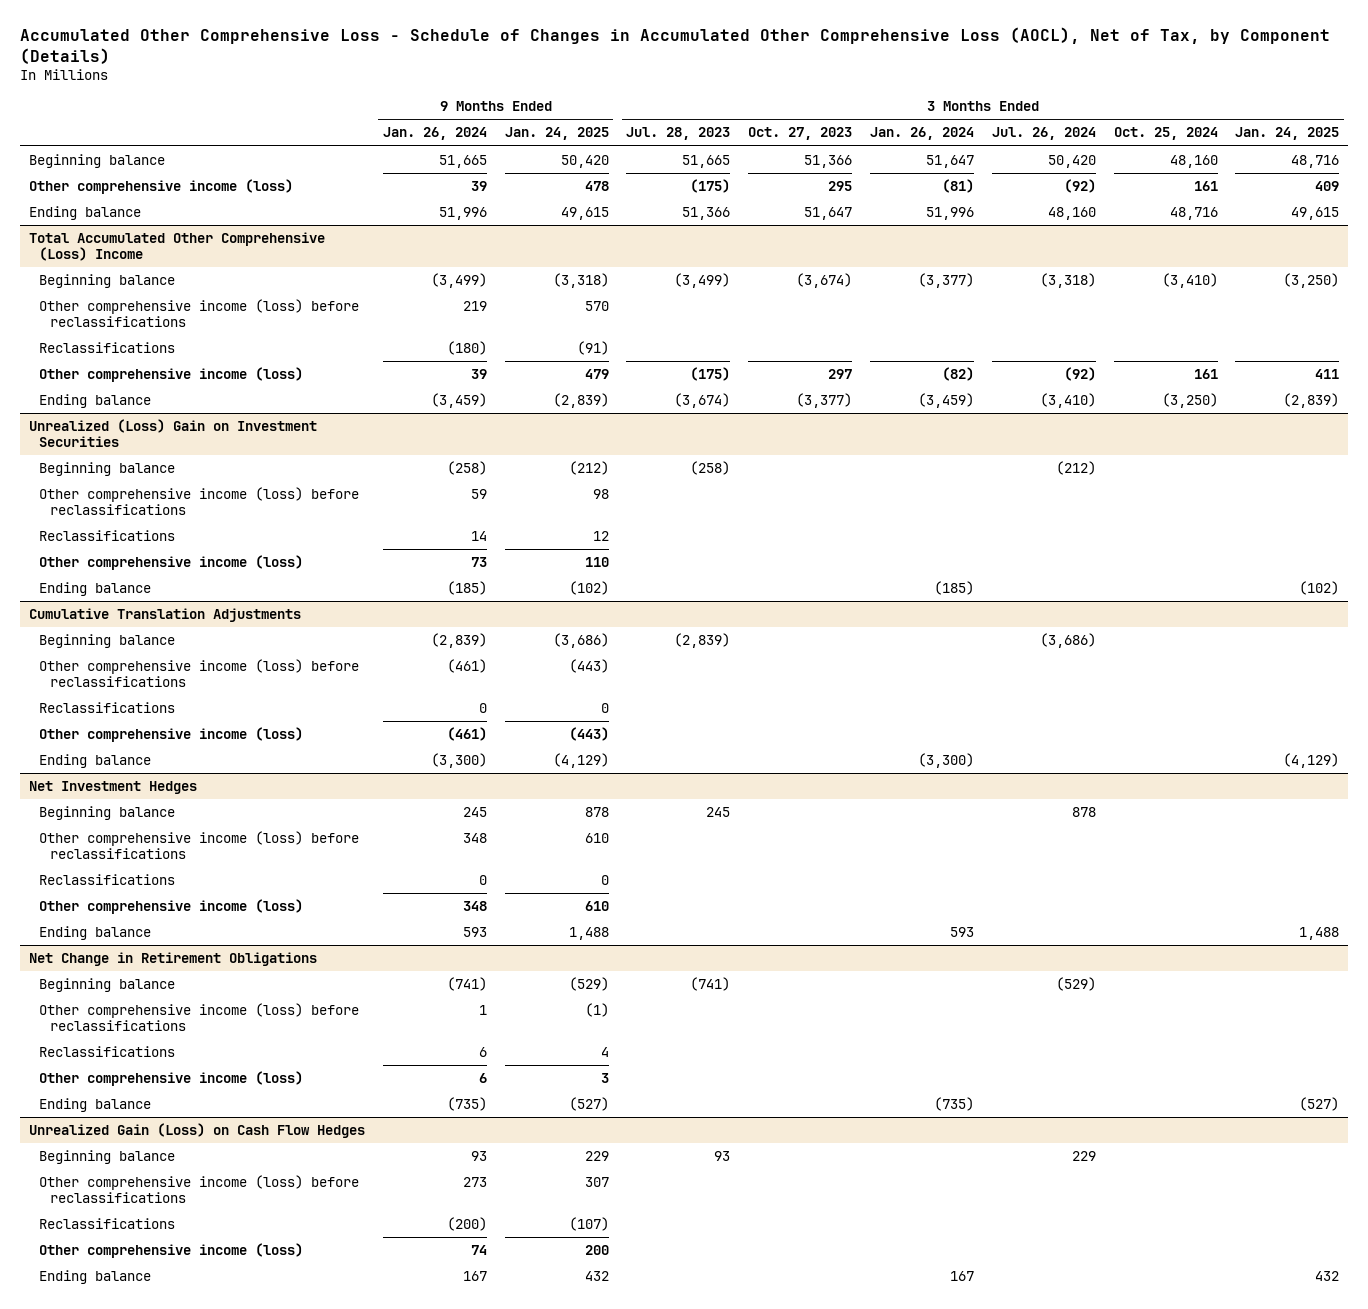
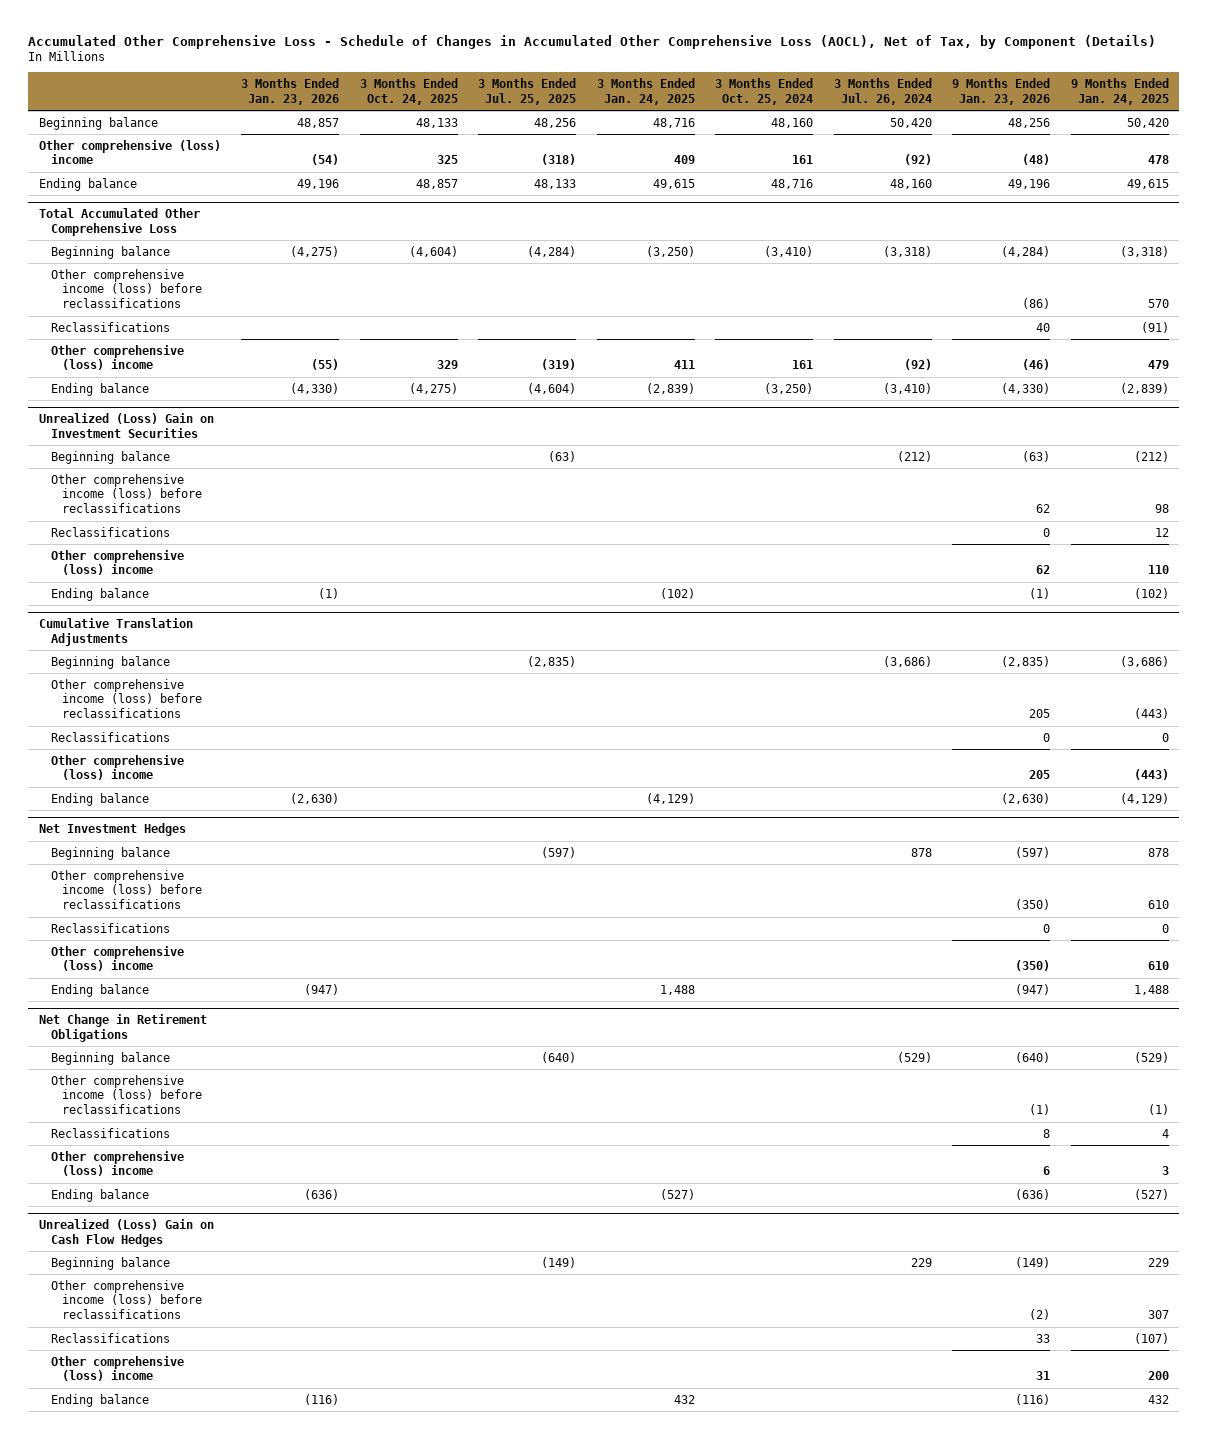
- | 9 Months Ended Jan. 26, 2024 | 9 Months Ended Jan. 24, 2025 | 3 Months Ended Jul. 28, 2023 | 3 Months Ended Oct. 27, 2023 | 3 Months Ended Jan. 26, 2024 | 3 Months Ended Jul. 26, 2024 | 3 Months Ended Oct. 25, 2024 | 3 Months Ended Jan. 24, 2025
+ | 3 Months Ended Jan. 23, 2026 | 3 Months Ended Oct. 24, 2025 | 3 Months Ended Jul. 25, 2025 | 3 Months Ended Jan. 24, 2025 | 3 Months Ended Oct. 25, 2024 | 3 Months Ended Jul. 26, 2024 | 9 Months Ended Jan. 23, 2026 | 9 Months Ended Jan. 24, 2025
- Other comprehensive income (loss) | 39 | 478 | (175) | 295 | (81) | (92) | 161 | 409
+ Other comprehensive (loss) income | (54) | 325 | (318) | 409 | 161 | (92) | (48) | 478
- Total Accumulated Other Comprehensive (Loss) Income
+ Total Accumulated Other Comprehensive Loss
- Other comprehensive income (loss) | 39 | 479 | (175) | 297 | (82) | (92) | 161 | 411
+ Other comprehensive (loss) income | (55) | 329 | (319) | 411 | 161 | (92) | (46) | 479
@ Unrealized (Loss) Gain on Investment Securities
- Other comprehensive income (loss) | 73 | 110 | | | | | |
+ Other comprehensive (loss) income | | | | | | | 62 | 110
@ Cumulative Translation Adjustments
- Other comprehensive income (loss) | (461) | (443) | | | | | |
+ Other comprehensive (loss) income | | | | | | | 205 | (443)
@ Net Investment Hedges
- Other comprehensive income (loss) | 348 | 610 | | | | | |
+ Other comprehensive (loss) income | | | | | | | (350) | 610
@ Net Change in Retirement Obligations
- Other comprehensive income (loss) | 6 | 3 | | | | | |
+ Other comprehensive (loss) income | | | | | | | 6 | 3
- Unrealized Gain (Loss) on Cash Flow Hedges
+ Unrealized (Loss) Gain on Cash Flow Hedges
- Other comprehensive income (loss) | 74 | 200 | | | | | |
+ Other comprehensive (loss) income | | | | | | | 31 | 200

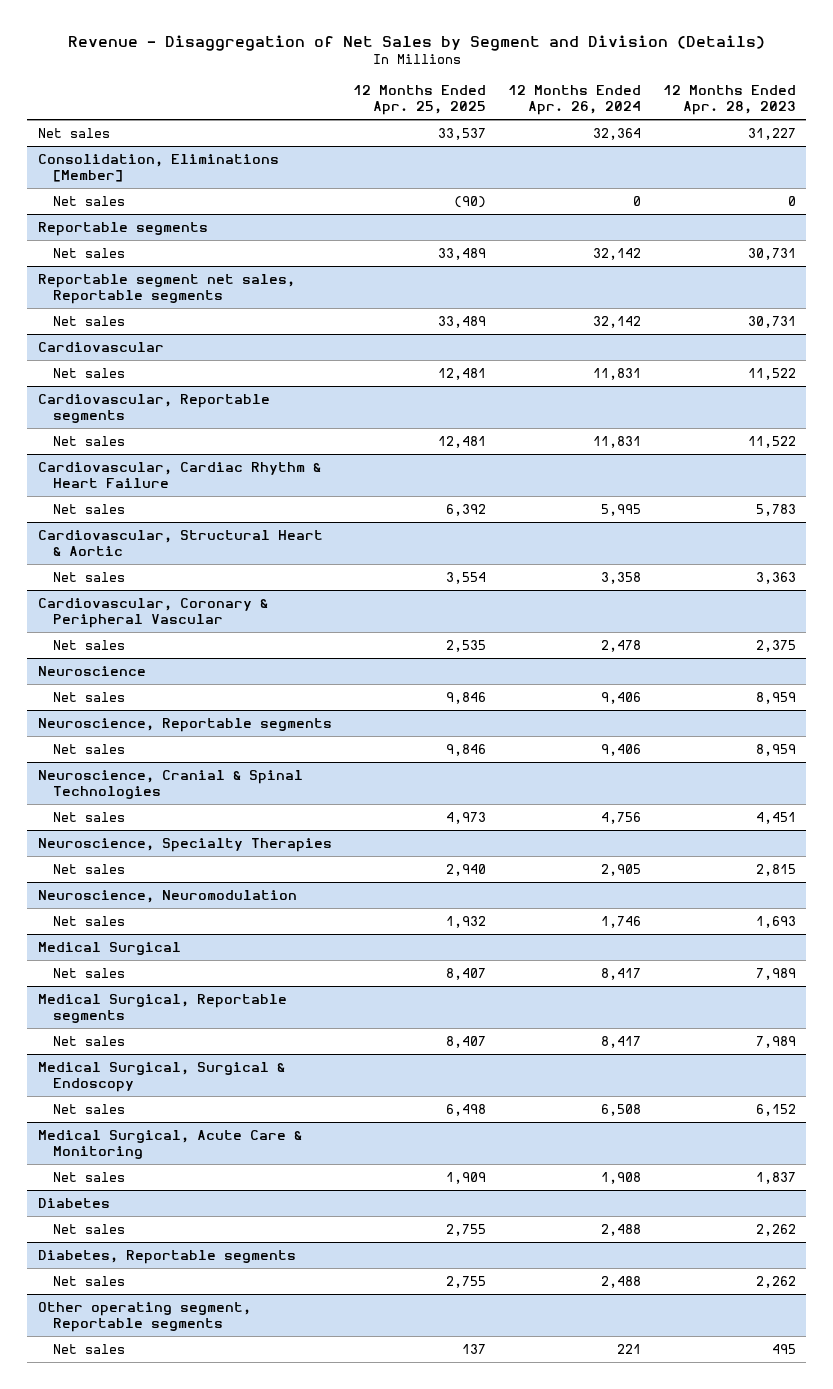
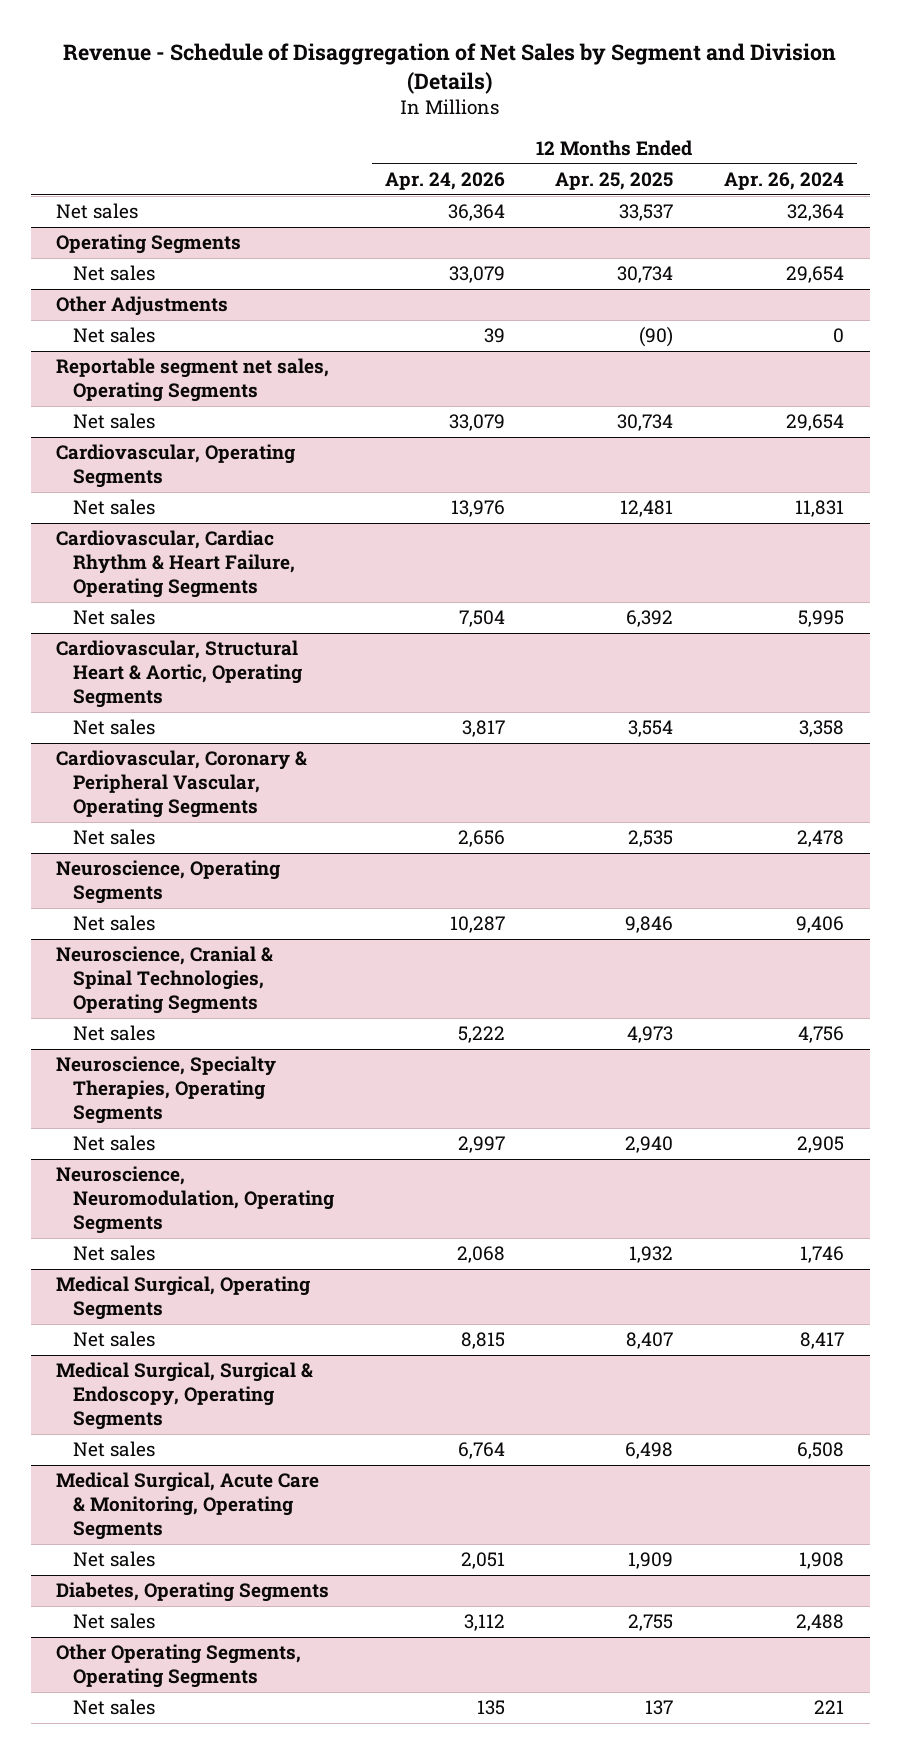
- Revenue - Disaggregation of Net Sales by Segment and Division (Details)
+ Revenue - Schedule of Disaggregation of Net Sales by Segment and Division (Details)
- | 12 Months Ended Apr. 25, 2025 | 12 Months Ended Apr. 26, 2024 | 12 Months Ended Apr. 28, 2023
+ | 12 Months Ended Apr. 24, 2026 | 12 Months Ended Apr. 25, 2025 | 12 Months Ended Apr. 26, 2024
- Consolidation, Eliminations [Member]
+ Operating Segments
+ Net sales | 33,079 | 30,734 | 29,654
+ Other Adjustments
- Reportable segments
- Net sales | 33,489 | 32,142 | 30,731
- Reportable segment net sales, Reportable segments
- Net sales | 33,489 | 32,142 | 30,731
- Cardiovascular
- Net sales | 12,481 | 11,831 | 11,522
- Cardiovascular, Reportable segments
+ Reportable segment net sales, Operating Segments
+ Net sales | 33,079 | 30,734 | 29,654
+ Cardiovascular, Operating Segments
- Cardiovascular, Cardiac Rhythm & Heart Failure
+ Cardiovascular, Cardiac Rhythm & Heart Failure, Operating Segments
- Cardiovascular, Structural Heart & Aortic
+ Cardiovascular, Structural Heart & Aortic, Operating Segments
- Cardiovascular, Coronary & Peripheral Vascular
+ Cardiovascular, Coronary & Peripheral Vascular, Operating Segments
- Neuroscience
- Net sales | 9,846 | 9,406 | 8,959
- Neuroscience, Reportable segments
+ Neuroscience, Operating Segments
- Neuroscience, Cranial & Spinal Technologies
+ Neuroscience, Cranial & Spinal Technologies, Operating Segments
- Neuroscience, Specialty Therapies
+ Neuroscience, Specialty Therapies, Operating Segments
- Neuroscience, Neuromodulation
+ Neuroscience, Neuromodulation, Operating Segments
- Medical Surgical
- Net sales | 8,407 | 8,417 | 7,989
- Medical Surgical, Reportable segments
+ Medical Surgical, Operating Segments
- Medical Surgical, Surgical & Endoscopy
+ Medical Surgical, Surgical & Endoscopy, Operating Segments
- Medical Surgical, Acute Care & Monitoring
+ Medical Surgical, Acute Care & Monitoring, Operating Segments
- Diabetes
- Net sales | 2,755 | 2,488 | 2,262
- Diabetes, Reportable segments
+ Diabetes, Operating Segments
- Other operating segment, Reportable segments
+ Other Operating Segments, Operating Segments

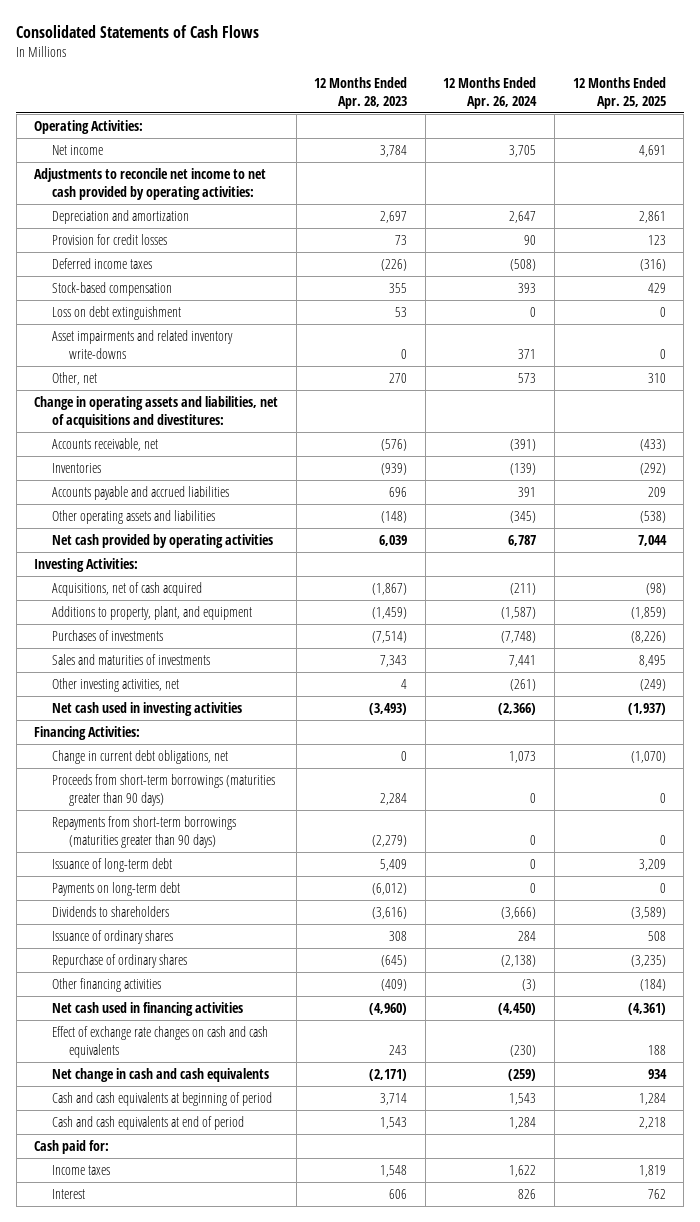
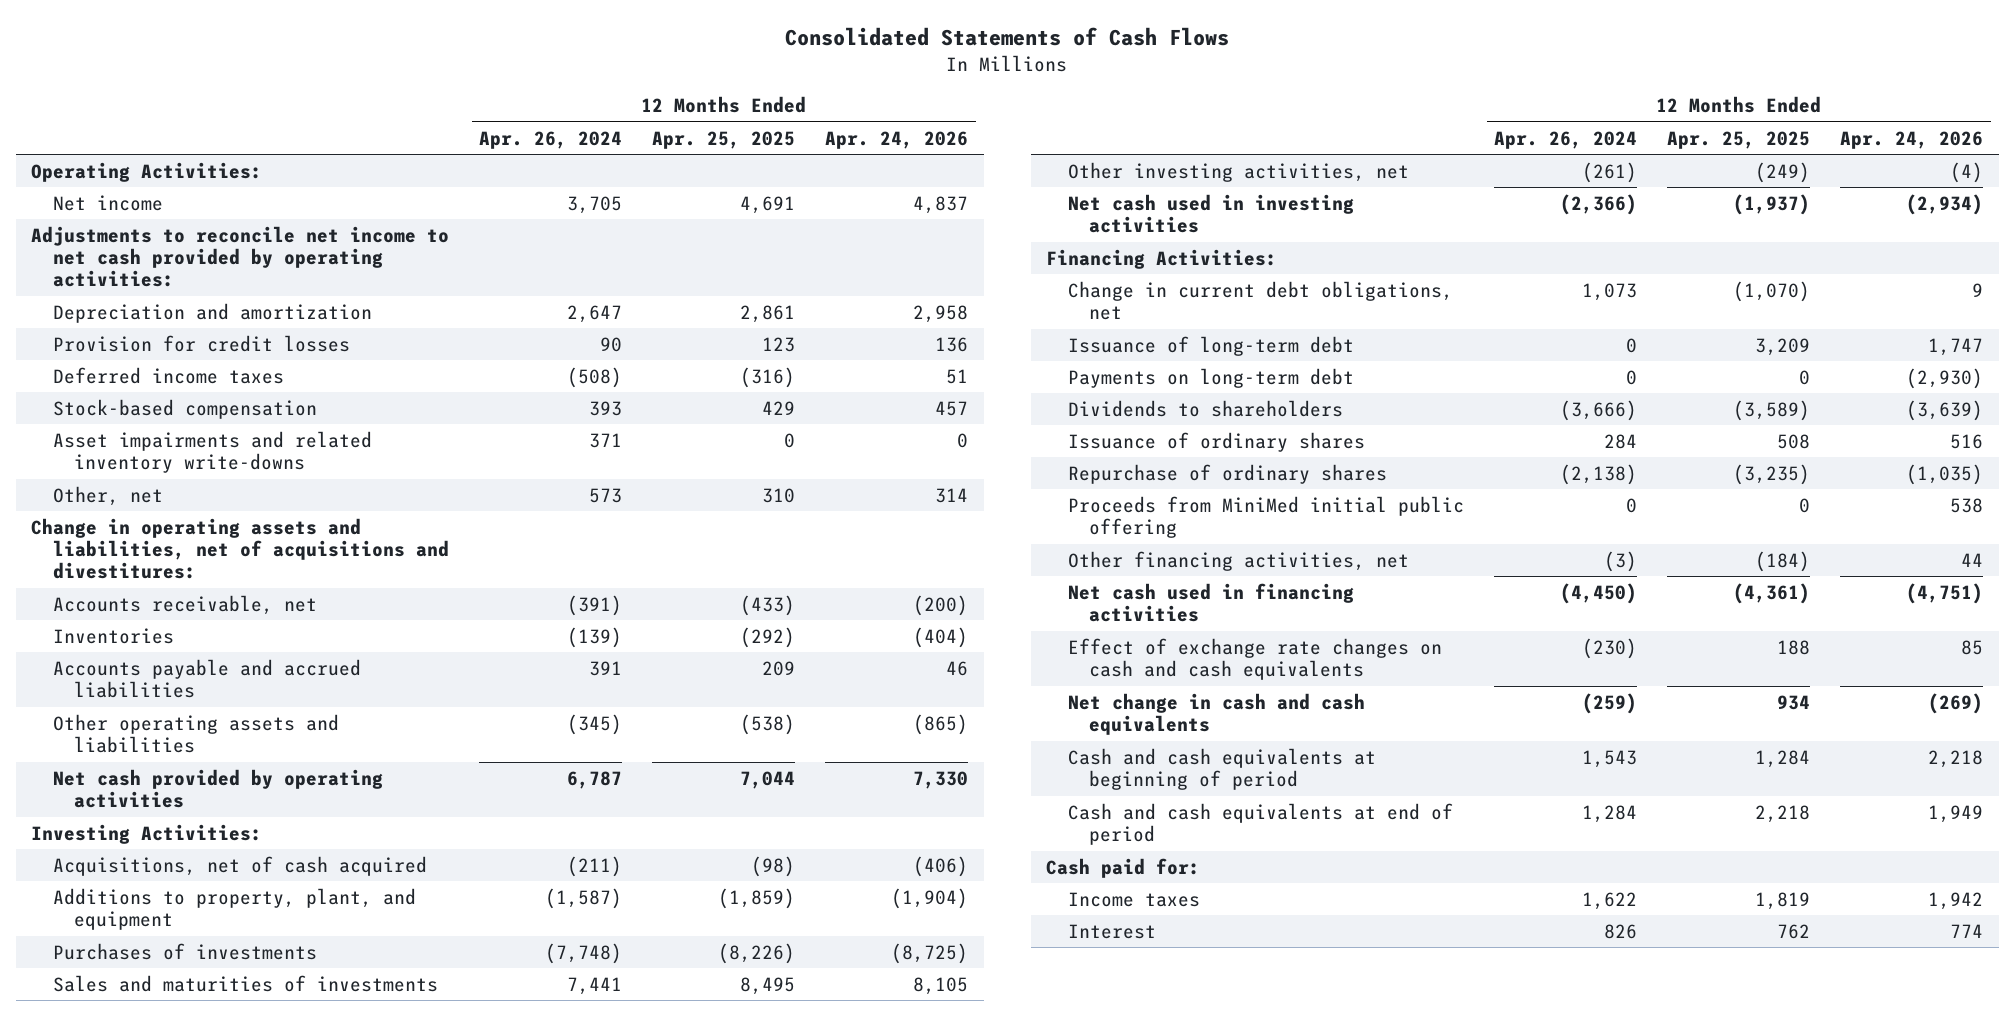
- | 12 Months Ended Apr. 28, 2023 | 12 Months Ended Apr. 26, 2024 | 12 Months Ended Apr. 25, 2025
+ | 12 Months Ended Apr. 26, 2024 | 12 Months Ended Apr. 25, 2025 | 12 Months Ended Apr. 24, 2026
- Loss on debt extinguishment | 53 | 0 | 0
- Proceeds from short-term borrowings (maturities greater than 90 days) | 2,284 | 0 | 0
- Repayments from short-term borrowings (maturities greater than 90 days) | (2,279) | 0 | 0
- Other financing activities | (409) | (3) | (184)
+ Proceeds from MiniMed initial public offering | 0 | 0 | 538
+ Other financing activities, net | (3) | (184) | 44

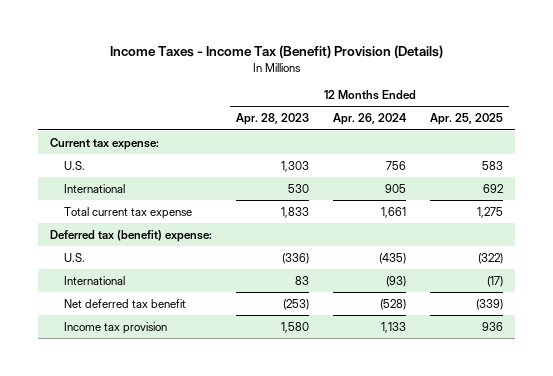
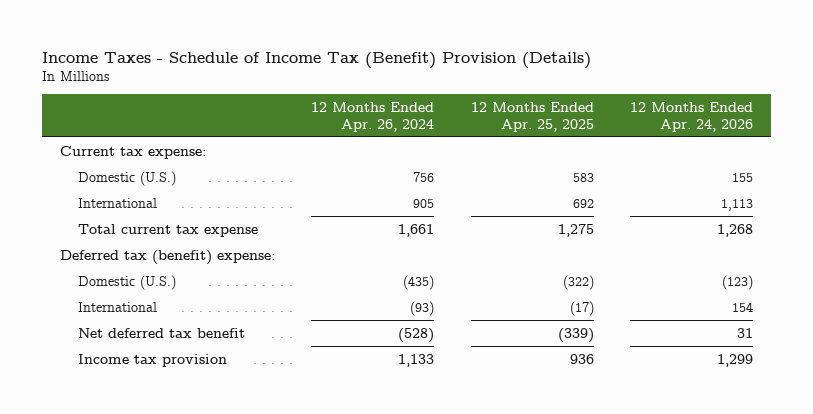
- Income Taxes - Income Tax (Benefit) Provision (Details)
+ Income Taxes - Schedule of Income Tax (Benefit) Provision (Details)
- | 12 Months Ended Apr. 28, 2023 | 12 Months Ended Apr. 26, 2024 | 12 Months Ended Apr. 25, 2025
+ | 12 Months Ended Apr. 26, 2024 | 12 Months Ended Apr. 25, 2025 | 12 Months Ended Apr. 24, 2026
- U.S. | 1,303 | 756 | 583
+ Domestic (U.S.) | 756 | 583 | 155
- U.S. | (336) | (435) | (322)
+ Domestic (U.S.) | (435) | (322) | (123)

